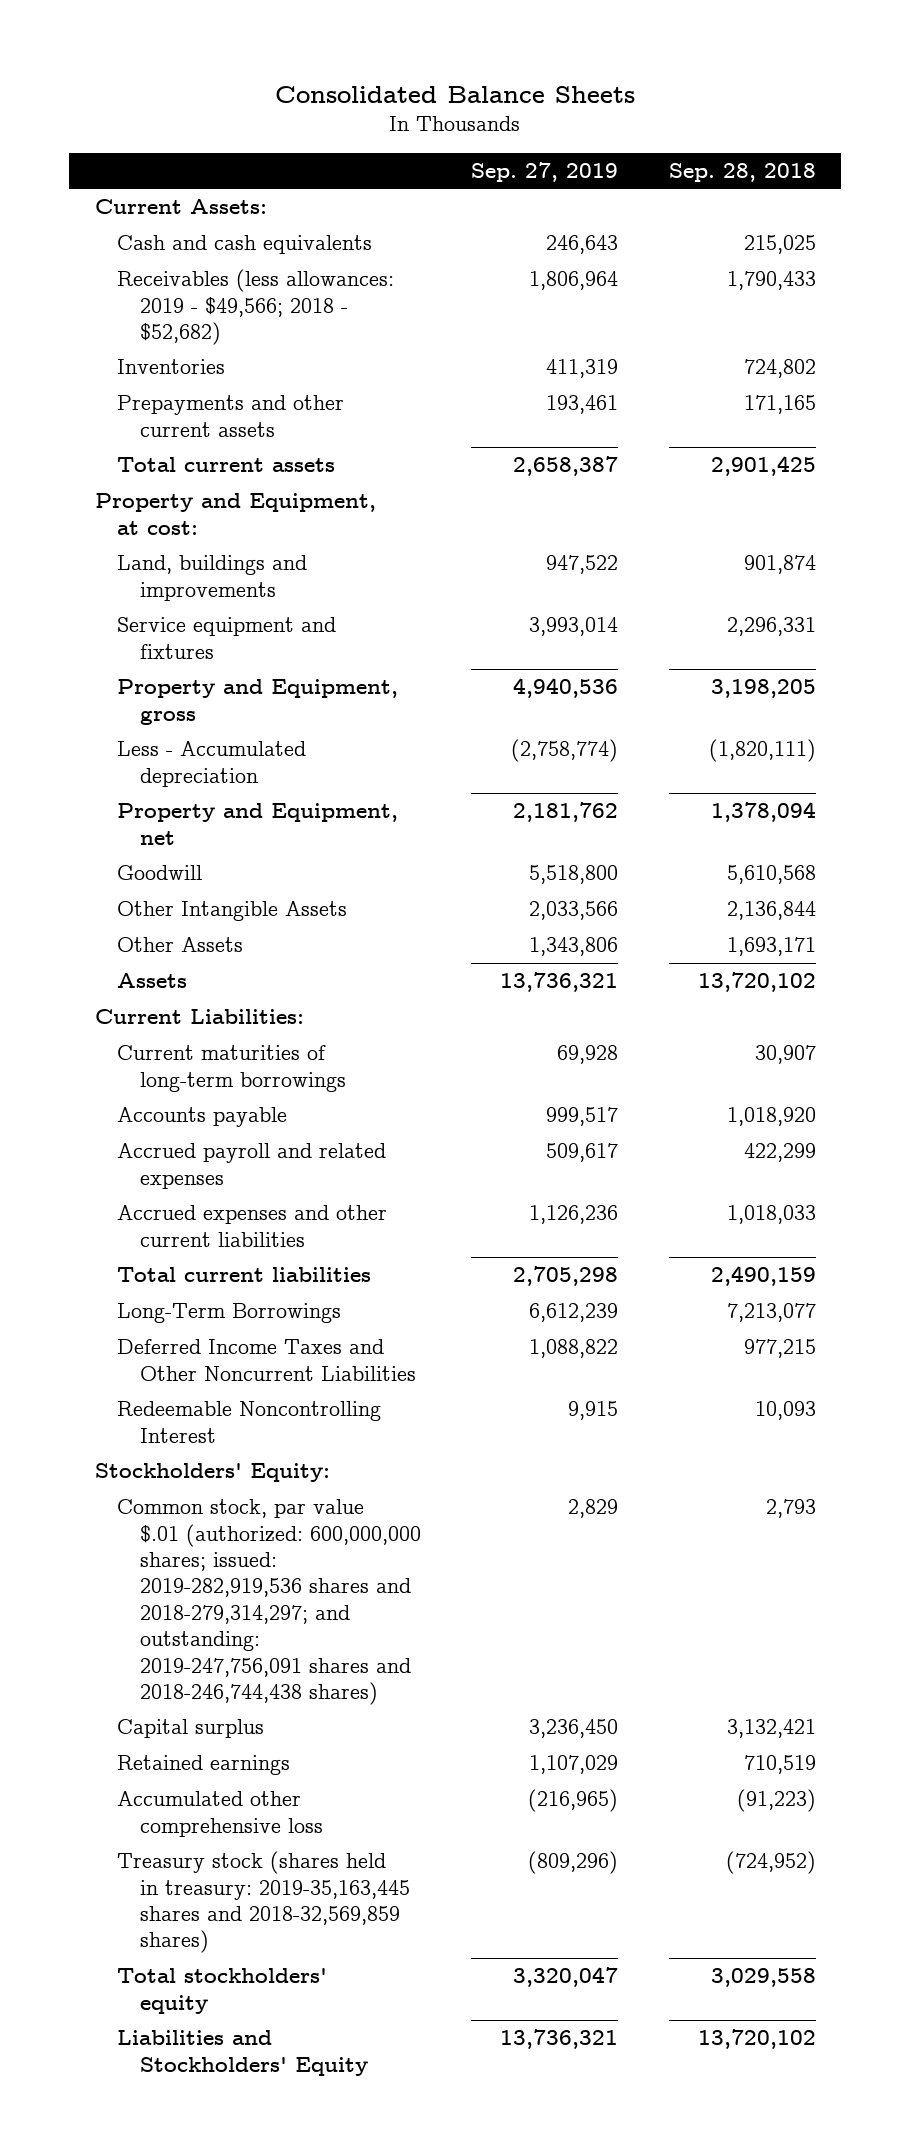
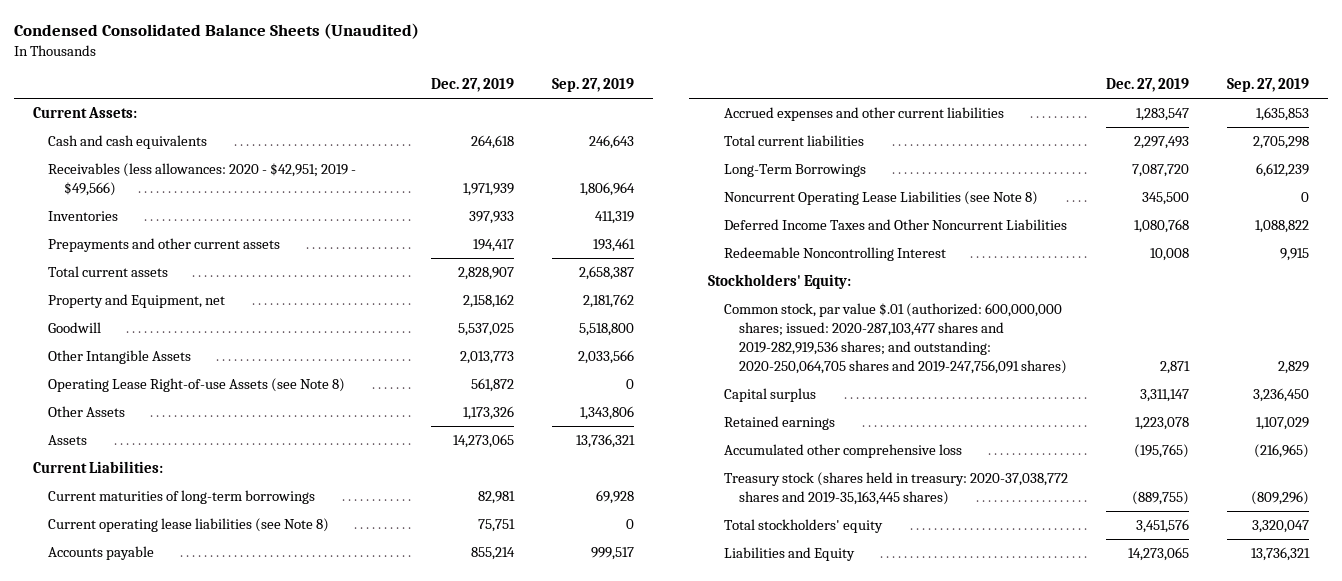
- Consolidated Balance Sheets
+ Condensed Consolidated Balance Sheets (Unaudited)
- | Sep. 27, 2019 | Sep. 28, 2018
+ | Dec. 27, 2019 | Sep. 27, 2019
- Receivables (less allowances: 2019 - $49,566; 2018 - $52,682) | 1,806,964 | 1,790,433
+ Receivables (less allowances: 2020 - $42,951; 2019 - $49,566) | 1,971,939 | 1,806,964
- Property and Equipment, at cost:
- Land, buildings and improvements | 947,522 | 901,874
- Service equipment and fixtures | 3,993,014 | 2,296,331
- Property and Equipment, gross | 4,940,536 | 3,198,205
- Less - Accumulated depreciation | (2,758,774) | (1,820,111)
+ Operating Lease Right-of-use Assets (see Note 8) | 561,872 | 0
+ Current operating lease liabilities (see Note 8) | 75,751 | 0
- Accrued payroll and related expenses | 509,617 | 422,299
- Accrued expenses and other current liabilities | 1,126,236 | 1,018,033
+ Accrued expenses and other current liabilities | 1,283,547 | 1,635,853
+ Noncurrent Operating Lease Liabilities (see Note 8) | 345,500 | 0
- Common stock, par value $.01 (authorized: 600,000,000 shares; issued: 2019-282,919,536 shares and 2018-279,314,297; and outstanding: 2019-247,756,091 shares and 2018-246,744,438 shares) | 2,829 | 2,793
+ Common stock, par value $.01 (authorized: 600,000,000 shares; issued: 2020-287,103,477 shares and 2019-282,919,536 shares; and outstanding: 2020-250,064,705 shares and 2019-247,756,091 shares) | 2,871 | 2,829
- Treasury stock (shares held in treasury: 2019-35,163,445 shares and 2018-32,569,859 shares) | (809,296) | (724,952)
+ Treasury stock (shares held in treasury: 2020-37,038,772 shares and 2019-35,163,445 shares) | (889,755) | (809,296)
- Liabilities and Stockholders' Equity | 13,736,321 | 13,720,102
+ Liabilities and Equity | 14,273,065 | 13,736,321

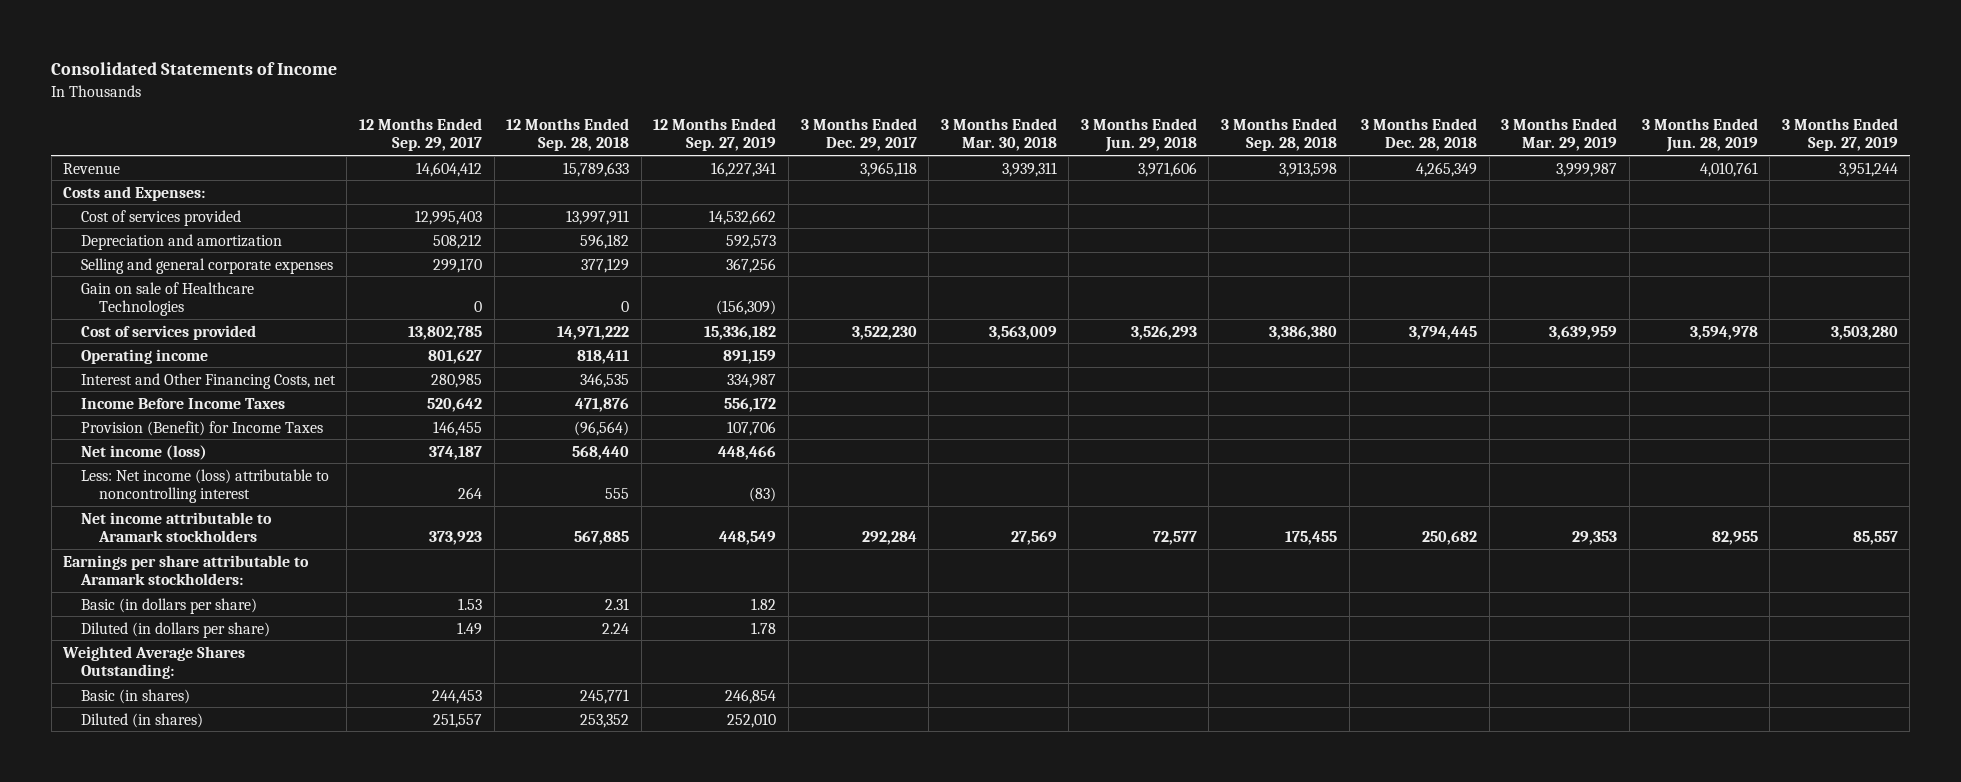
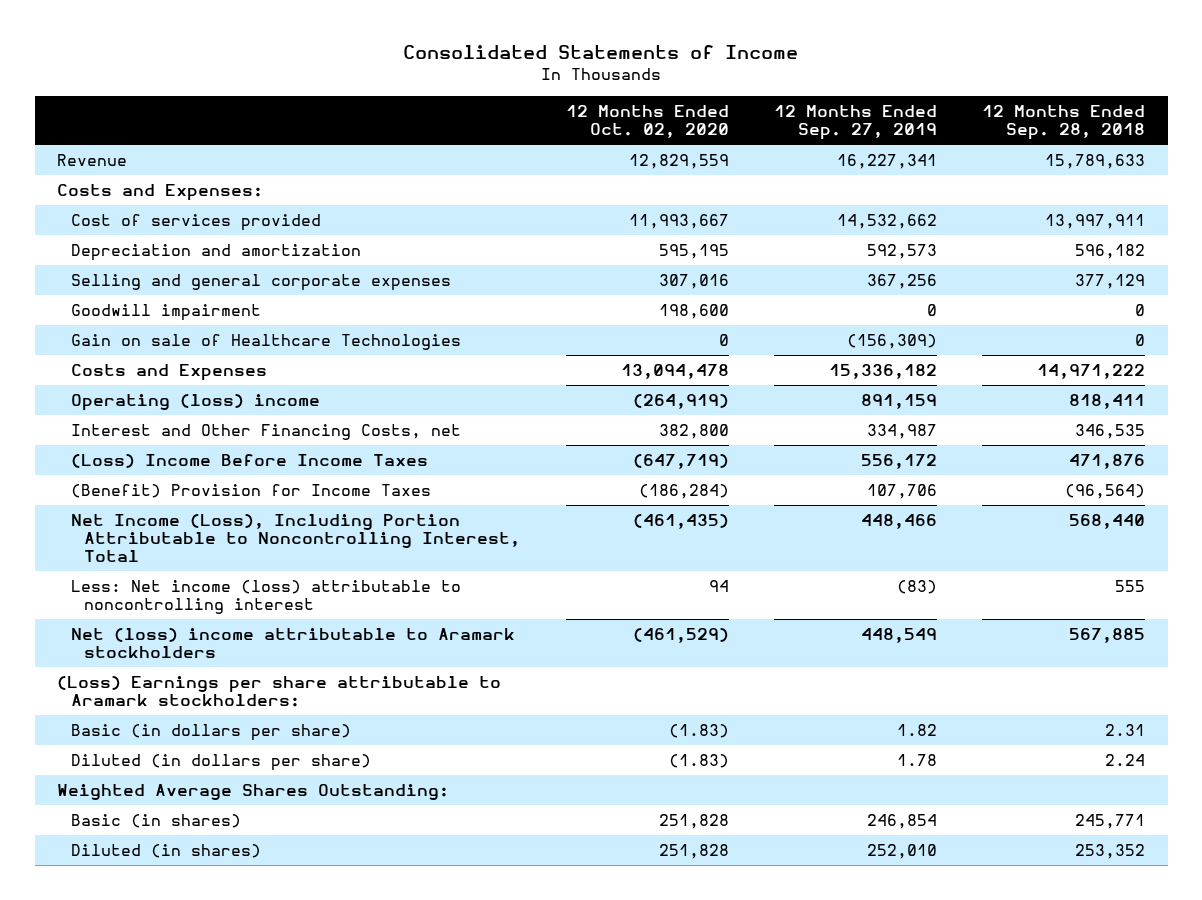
- | 12 Months Ended Sep. 29, 2017 | 12 Months Ended Sep. 28, 2018 | 12 Months Ended Sep. 27, 2019 | 3 Months Ended Dec. 29, 2017 | 3 Months Ended Mar. 30, 2018 | 3 Months Ended Jun. 29, 2018 | 3 Months Ended Sep. 28, 2018 | 3 Months Ended Dec. 28, 2018 | 3 Months Ended Mar. 29, 2019 | 3 Months Ended Jun. 28, 2019 | 3 Months Ended Sep. 27, 2019
+ | 12 Months Ended Oct. 02, 2020 | 12 Months Ended Sep. 27, 2019 | 12 Months Ended Sep. 28, 2018
+ Goodwill impairment | 198,600 | 0 | 0
- Cost of services provided | 13,802,785 | 14,971,222 | 15,336,182 | 3,522,230 | 3,563,009 | 3,526,293 | 3,386,380 | 3,794,445 | 3,639,959 | 3,594,978 | 3,503,280
- Operating income | 801,627 | 818,411 | 891,159 | | | | | | | |
+ Costs and Expenses | 13,094,478 | 15,336,182 | 14,971,222
+ Operating (loss) income | (264,919) | 891,159 | 818,411
- Income Before Income Taxes | 520,642 | 471,876 | 556,172 | | | | | | | |
- Provision (Benefit) for Income Taxes | 146,455 | (96,564) | 107,706 | | | | | | | |
- Net income (loss) | 374,187 | 568,440 | 448,466 | | | | | | | |
+ (Loss) Income Before Income Taxes | (647,719) | 556,172 | 471,876
+ (Benefit) Provision for Income Taxes | (186,284) | 107,706 | (96,564)
+ Net Income (Loss), Including Portion Attributable to Noncontrolling Interest, Total | (461,435) | 448,466 | 568,440
- Net income attributable to Aramark stockholders | 373,923 | 567,885 | 448,549 | 292,284 | 27,569 | 72,577 | 175,455 | 250,682 | 29,353 | 82,955 | 85,557
- Earnings per share attributable to Aramark stockholders:
+ Net (loss) income attributable to Aramark stockholders | (461,529) | 448,549 | 567,885
+ (Loss) Earnings per share attributable to Aramark stockholders:

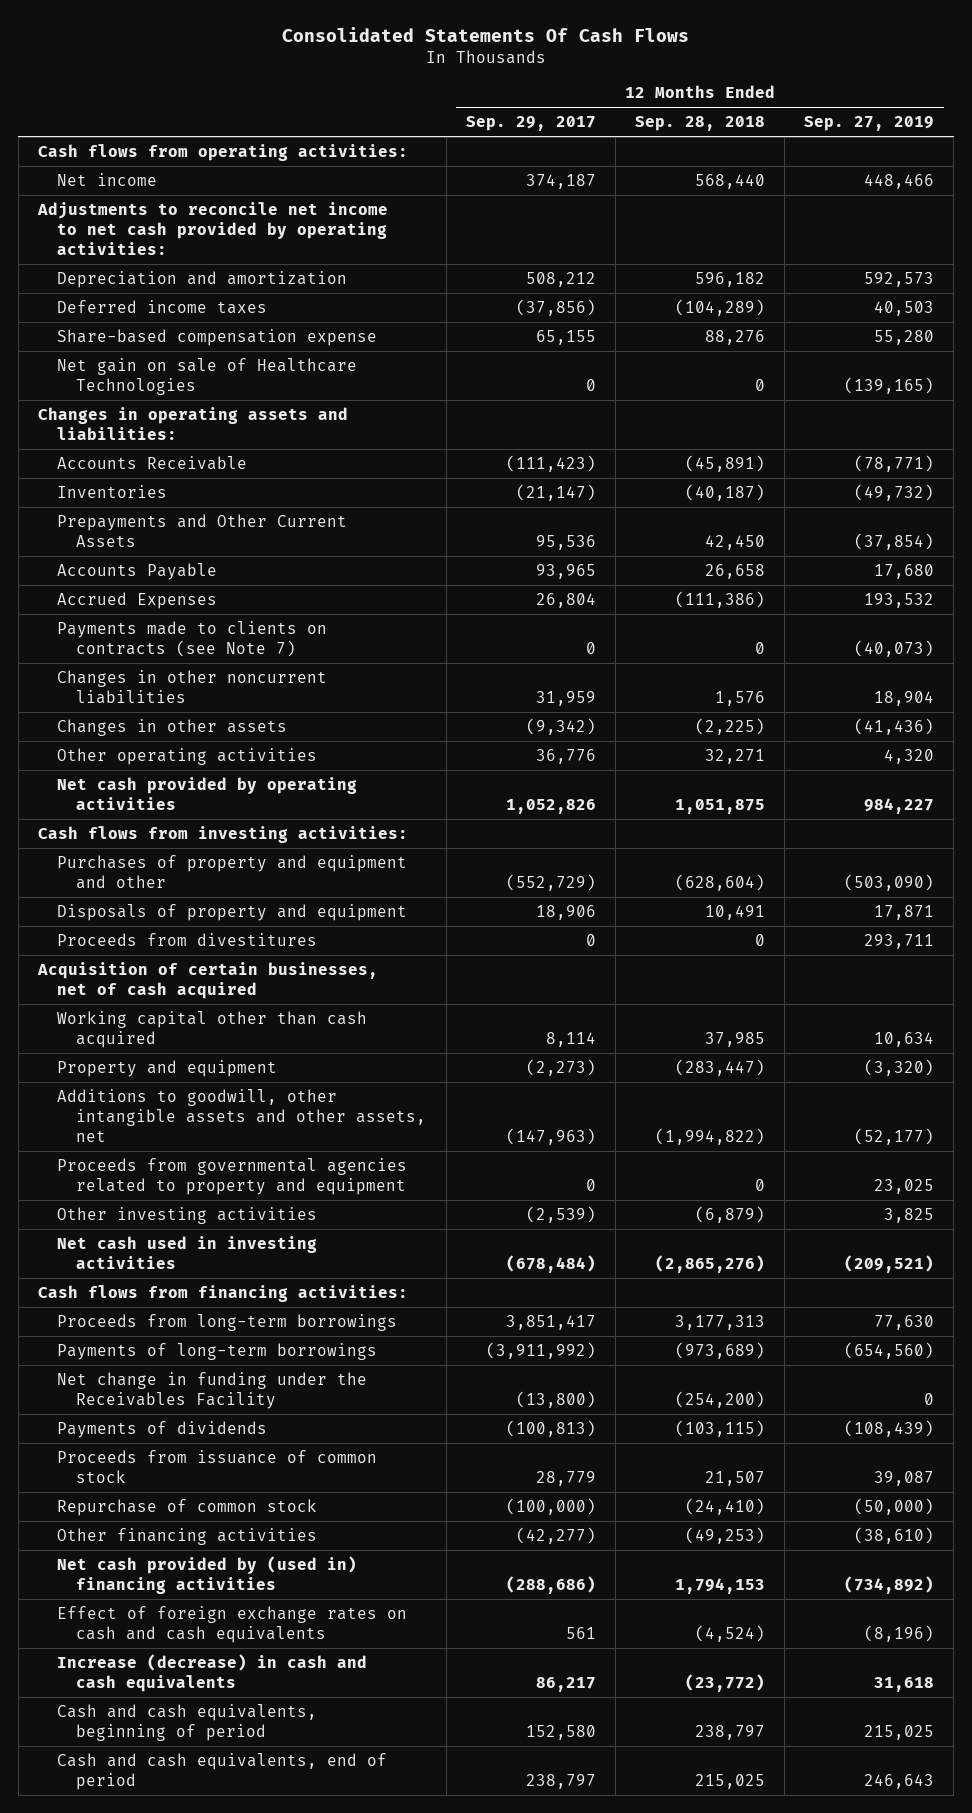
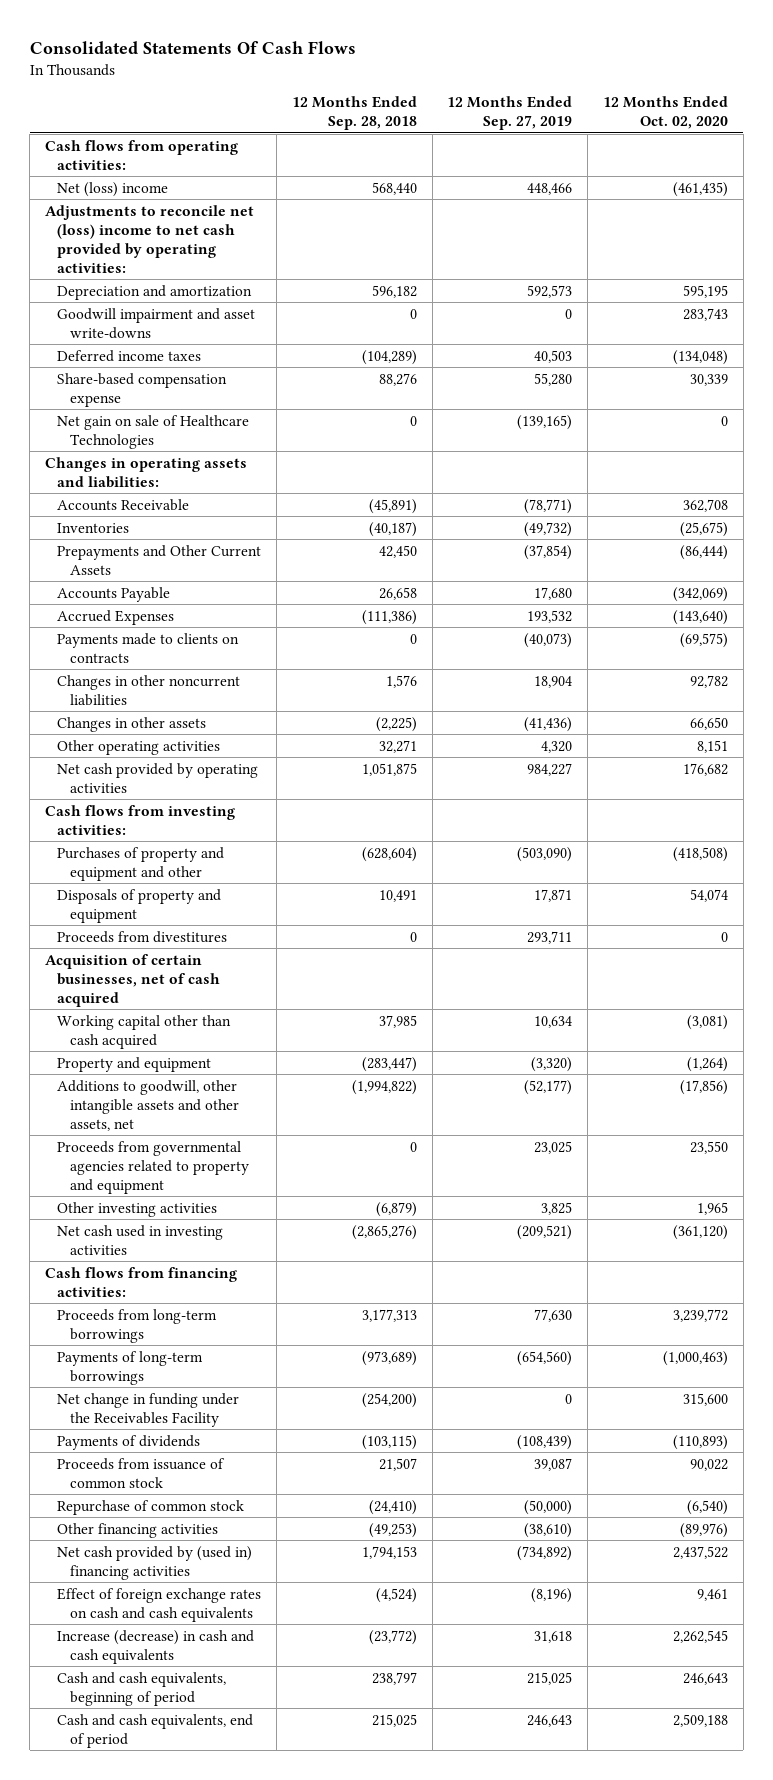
- | 12 Months Ended Sep. 29, 2017 | 12 Months Ended Sep. 28, 2018 | 12 Months Ended Sep. 27, 2019
+ | 12 Months Ended Sep. 28, 2018 | 12 Months Ended Sep. 27, 2019 | 12 Months Ended Oct. 02, 2020
- Net income | 374,187 | 568,440 | 448,466
- Adjustments to reconcile net income to net cash provided by operating activities:
+ Net (loss) income | 568,440 | 448,466 | (461,435)
+ Adjustments to reconcile net (loss) income to net cash provided by operating activities:
+ Goodwill impairment and asset write-downs | 0 | 0 | 283,743
- Payments made to clients on contracts (see Note 7) | 0 | 0 | (40,073)
+ Payments made to clients on contracts | 0 | (40,073) | (69,575)

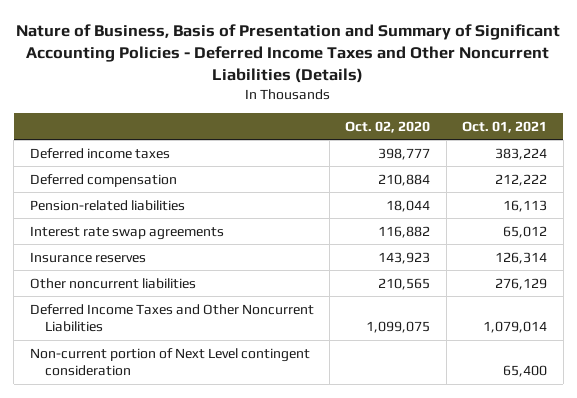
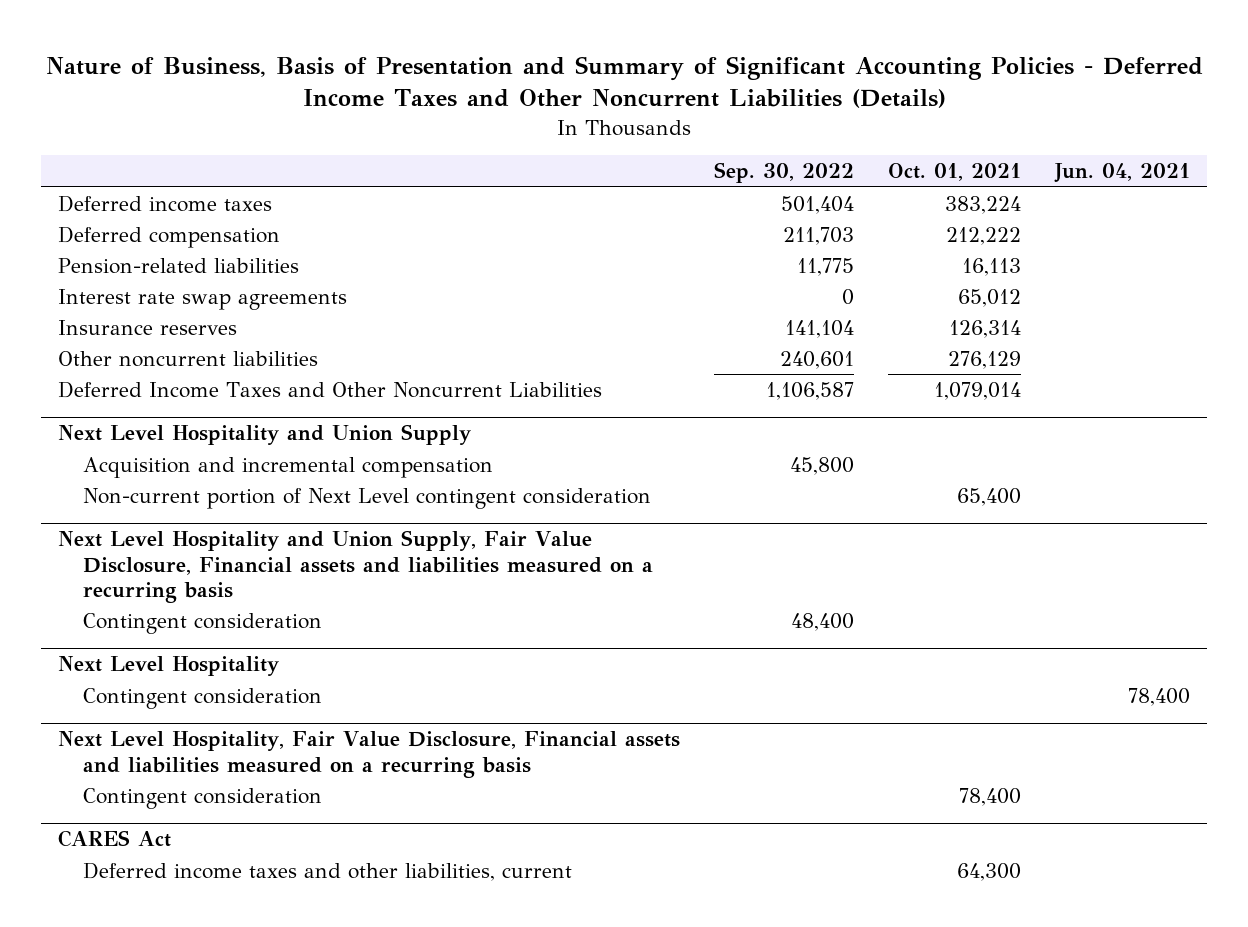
- | Oct. 02, 2020 | Oct. 01, 2021
+ | Sep. 30, 2022 | Oct. 01, 2021 | Jun. 04, 2021
+ Next Level Hospitality and Union Supply
+ Acquisition and incremental compensation | 45,800 | |
+ Next Level Hospitality and Union Supply, Fair Value Disclosure, Financial assets and liabilities measured on a recurring basis
+ Contingent consideration | 48,400 | |
+ Next Level Hospitality
+ Contingent consideration | | | 78,400
+ Next Level Hospitality, Fair Value Disclosure, Financial assets and liabilities measured on a recurring basis
+ Contingent consideration | | 78,400 |
+ CARES Act
+ Deferred income taxes and other liabilities, current | | 64,300 |

